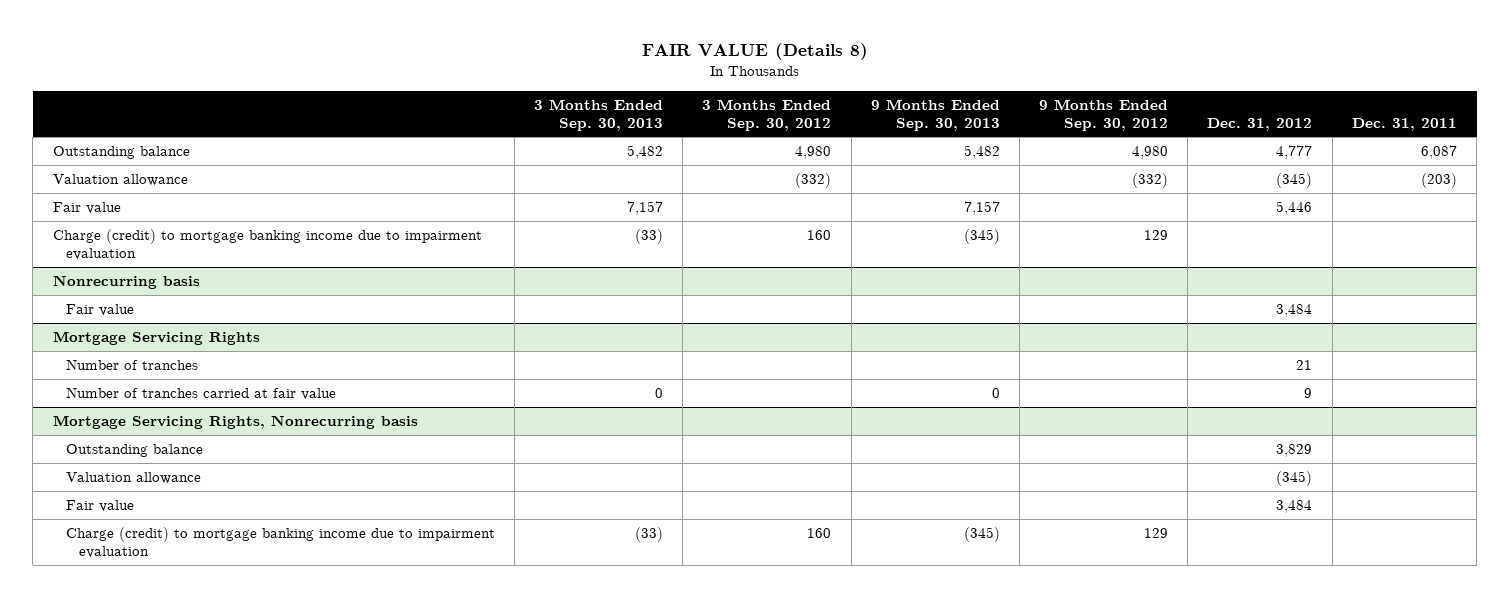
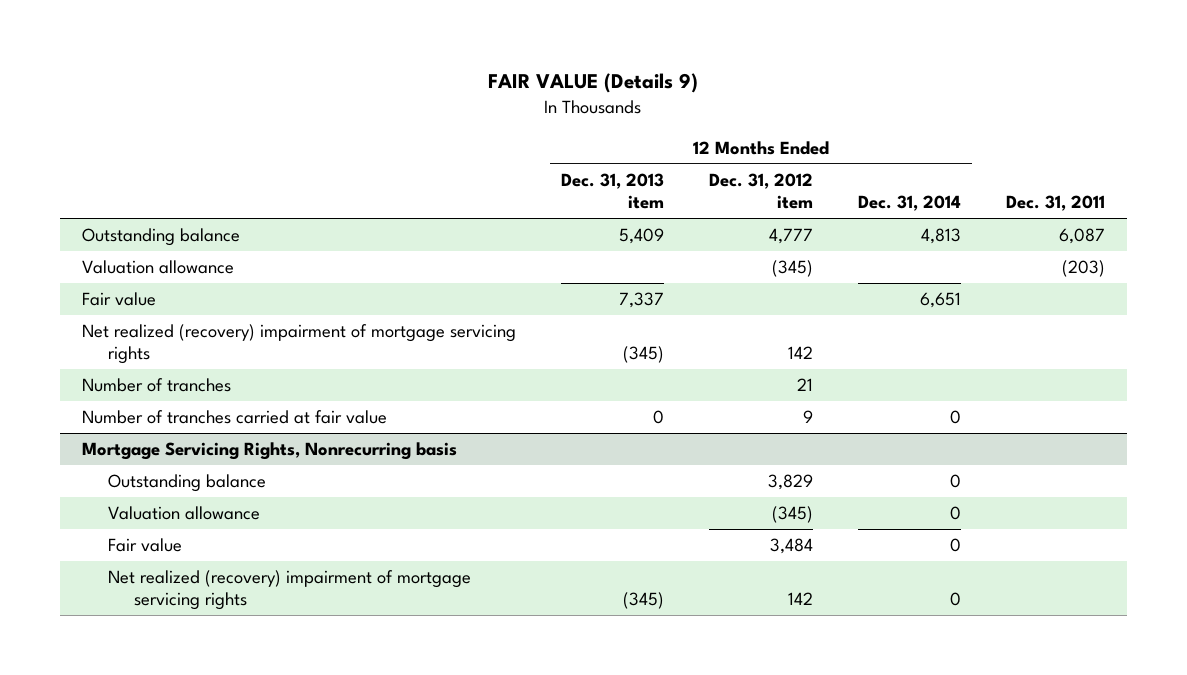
- FAIR VALUE (Details 8)
+ FAIR VALUE (Details 9)
- | 3 Months Ended Sep. 30, 2013 | 3 Months Ended Sep. 30, 2012 | 9 Months Ended Sep. 30, 2013 | 9 Months Ended Sep. 30, 2012 | Dec. 31, 2012 | Dec. 31, 2011
+ | 12 Months Ended Dec. 31, 2013 item | 12 Months Ended Dec. 31, 2012 item | 12 Months Ended Dec. 31, 2014 | Dec. 31, 2011
- Charge (credit) to mortgage banking income due to impairment evaluation | (33) | 160 | (345) | 129 | |
- Nonrecurring basis
- Fair value | | | | | 3,484 |
- Mortgage Servicing Rights
- Number of tranches | | | | | 21 |
- Number of tranches carried at fair value | 0 | | 0 | | 9 |
+ Net realized (recovery) impairment of mortgage servicing rights | (345) | 142 | |
+ Number of tranches | | 21 | |
+ Number of tranches carried at fair value | 0 | 9 | 0 |
@ Mortgage Servicing Rights, Nonrecurring basis
- Charge (credit) to mortgage banking income due to impairment evaluation | (33) | 160 | (345) | 129 | |
+ Net realized (recovery) impairment of mortgage servicing rights | (345) | 142 | 0 |

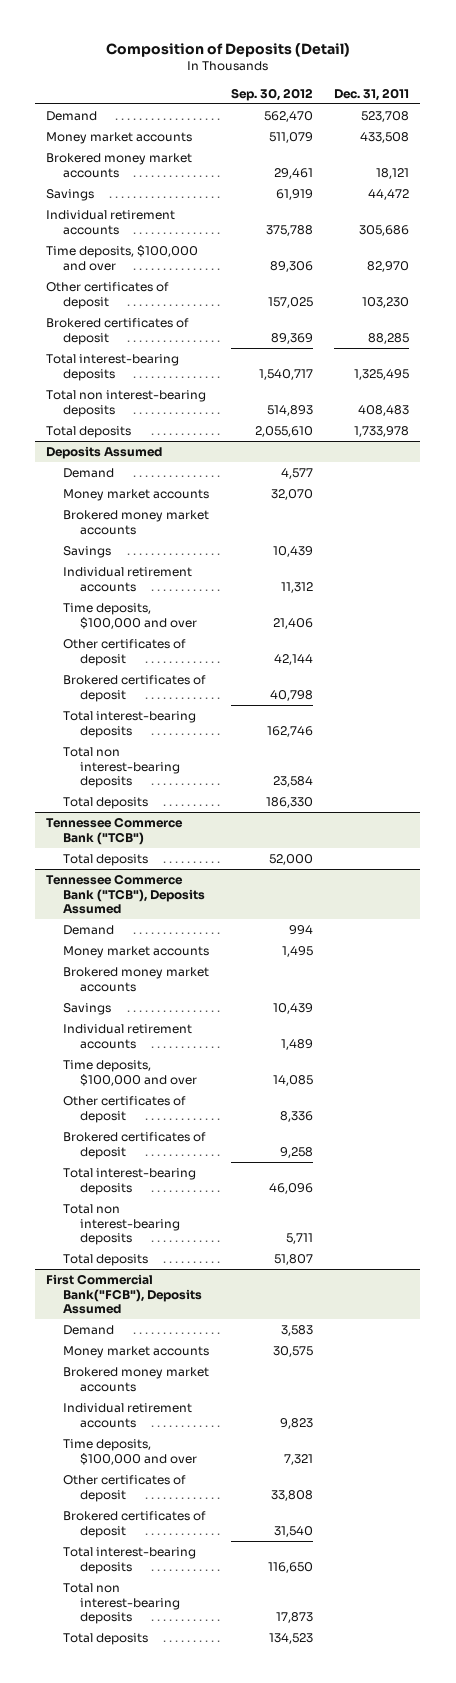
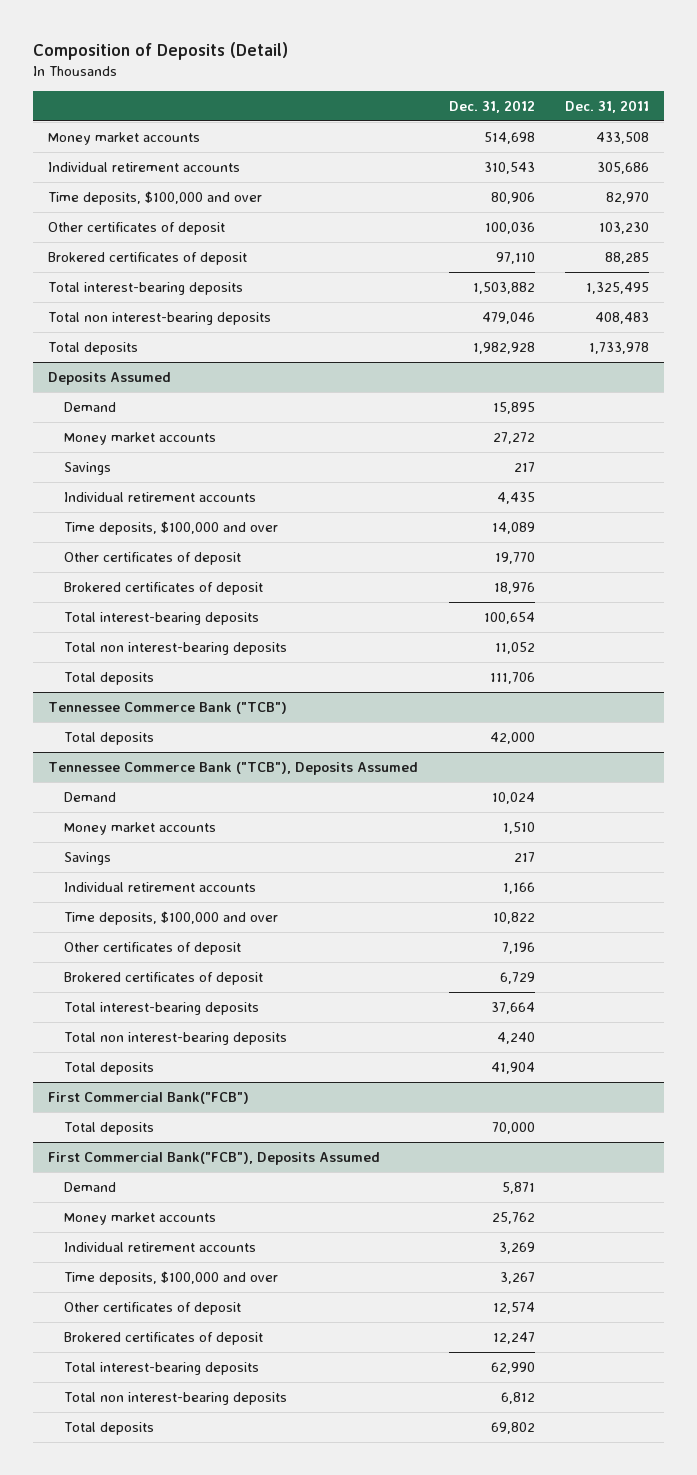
- | Sep. 30, 2012 | Dec. 31, 2011
+ | Dec. 31, 2012 | Dec. 31, 2011
- Demand | 562,470 | 523,708
- Brokered money market accounts | 29,461 | 18,121
- Savings | 61,919 | 44,472
@ Deposits Assumed
- Brokered money market accounts
@ Tennessee Commerce Bank ("TCB"), Deposits Assumed
- Brokered money market accounts
+ First Commercial Bank("FCB")
+ Total deposits | 70,000 |
@ First Commercial Bank("FCB"), Deposits Assumed
- Brokered money market accounts

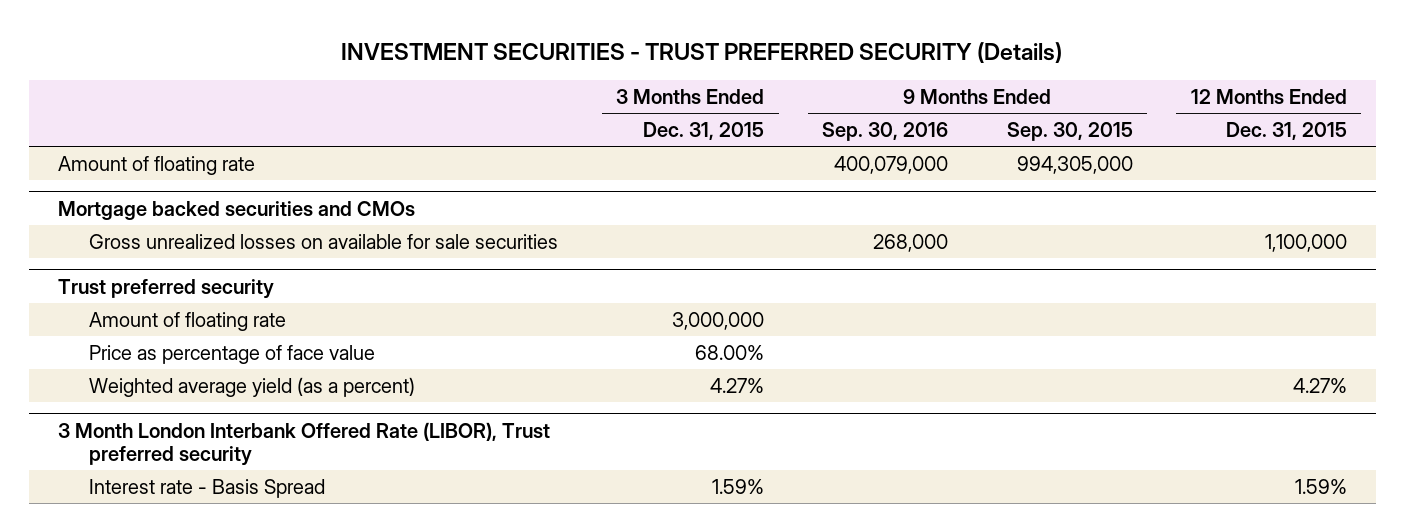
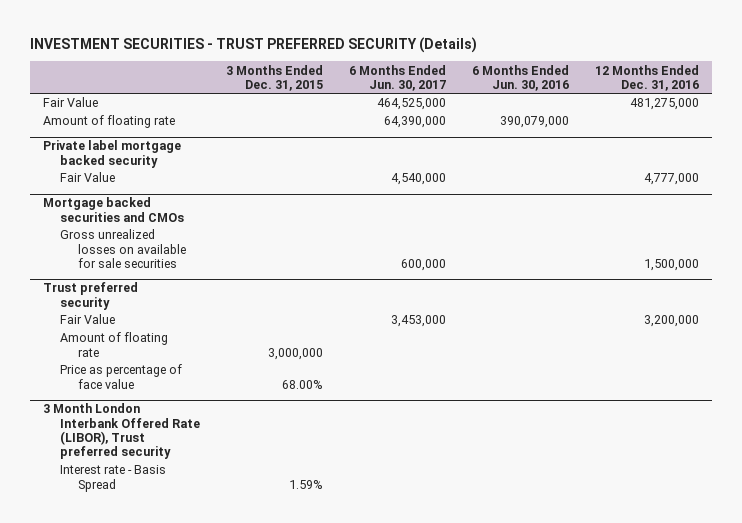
- | 3 Months Ended Dec. 31, 2015 | 9 Months Ended Sep. 30, 2016 | 9 Months Ended Sep. 30, 2015 | 12 Months Ended Dec. 31, 2015
+ | 3 Months Ended Dec. 31, 2015 | 6 Months Ended Jun. 30, 2017 | 6 Months Ended Jun. 30, 2016 | 12 Months Ended Dec. 31, 2016
+ Fair Value | | 464,525,000 | | 481,275,000
+ Private label mortgage backed security
+ Fair Value | | 4,540,000 | | 4,777,000
@ Trust preferred security
+ Fair Value | | 3,453,000 | | 3,200,000
- Weighted average yield (as a percent) | 4.27% | | | 4.27%

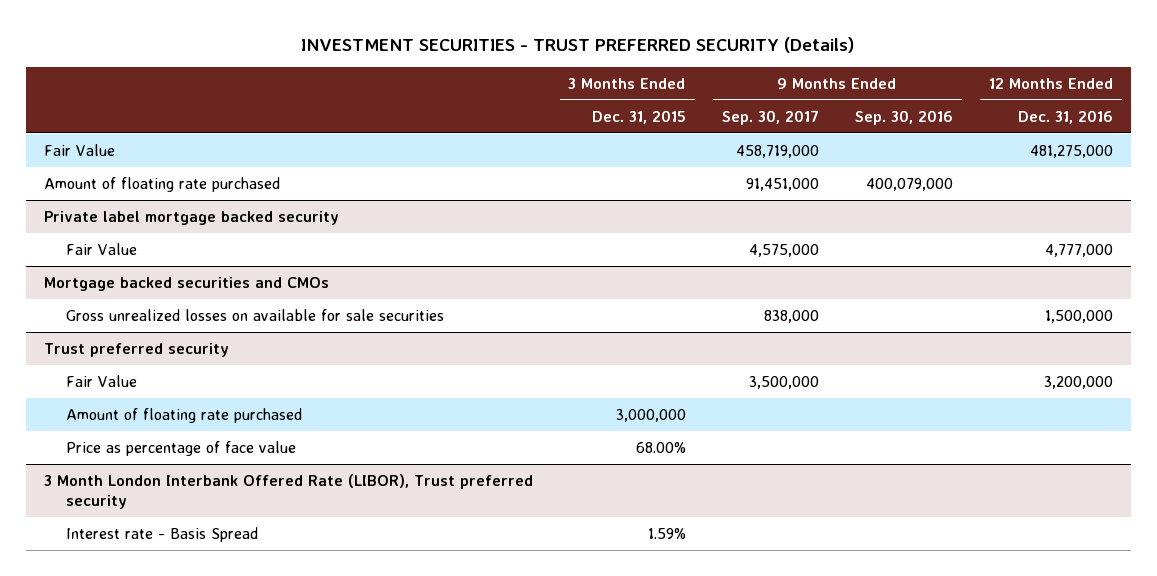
- | 3 Months Ended Dec. 31, 2015 | 6 Months Ended Jun. 30, 2017 | 6 Months Ended Jun. 30, 2016 | 12 Months Ended Dec. 31, 2016
+ | 3 Months Ended Dec. 31, 2015 | 9 Months Ended Sep. 30, 2017 | 9 Months Ended Sep. 30, 2016 | 12 Months Ended Dec. 31, 2016
- Amount of floating rate | | 64,390,000 | 390,079,000 |
+ Amount of floating rate purchased | | 91,451,000 | 400,079,000 |
@ Trust preferred security
- Amount of floating rate | 3,000,000 | | |
+ Amount of floating rate purchased | 3,000,000 | | |

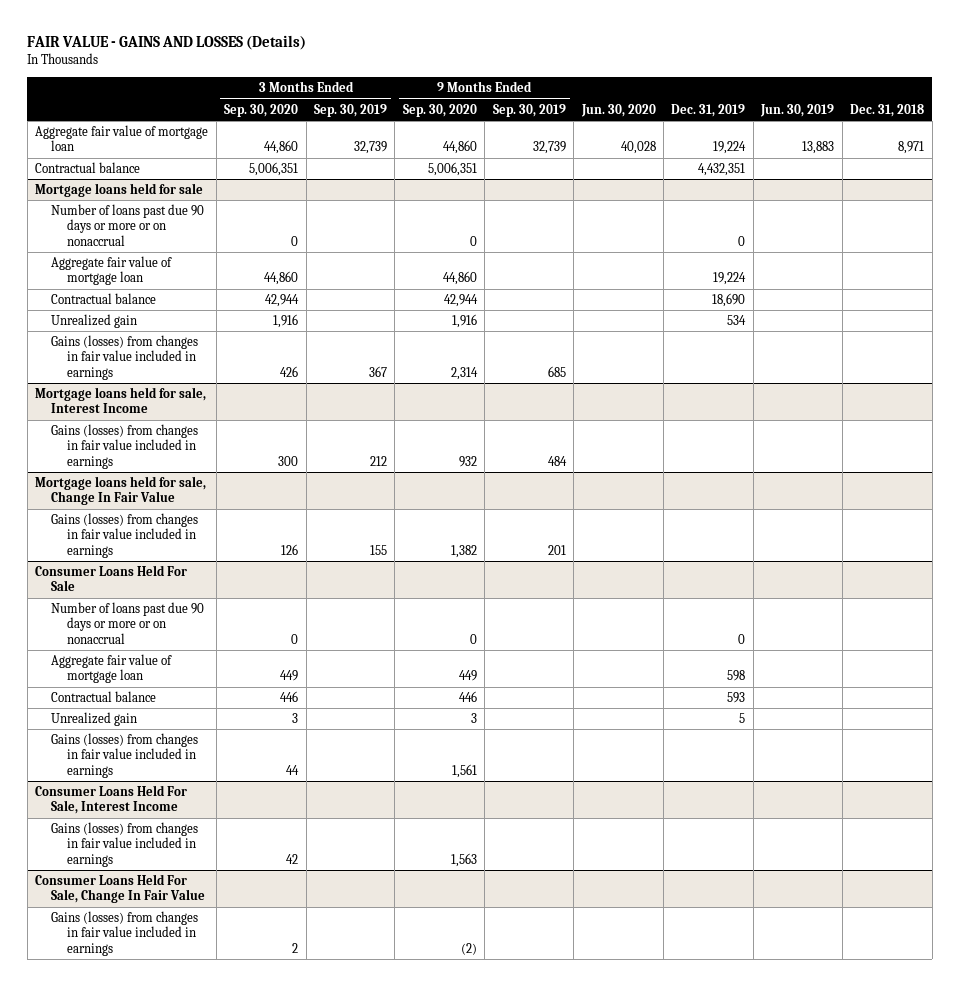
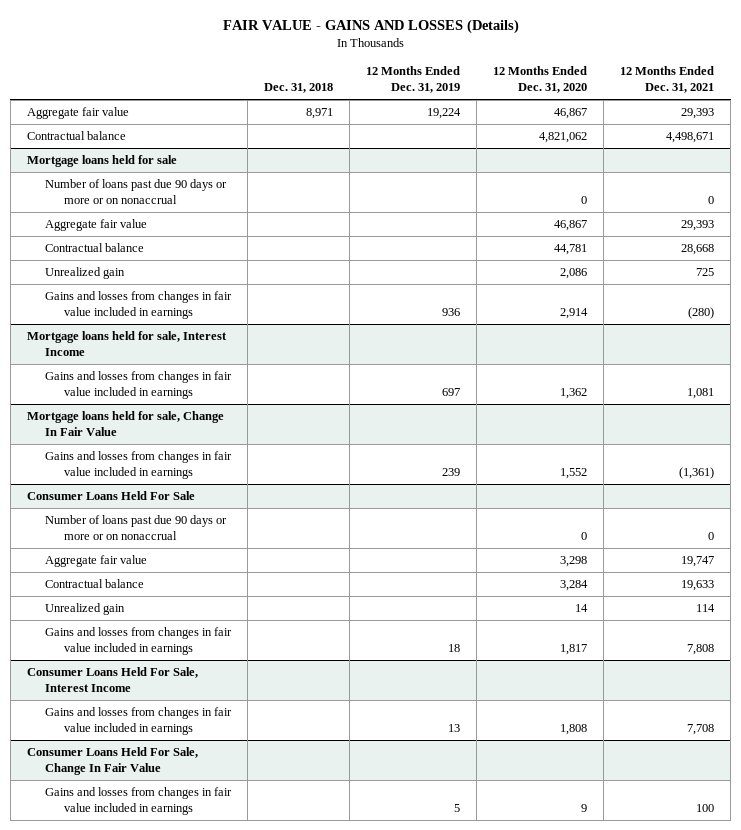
- | 3 Months Ended Sep. 30, 2020 | 3 Months Ended Sep. 30, 2019 | 9 Months Ended Sep. 30, 2020 | 9 Months Ended Sep. 30, 2019 | Jun. 30, 2020 | Dec. 31, 2019 | Jun. 30, 2019 | Dec. 31, 2018
+ | Dec. 31, 2018 | 12 Months Ended Dec. 31, 2019 | 12 Months Ended Dec. 31, 2020 | 12 Months Ended Dec. 31, 2021
- Aggregate fair value of mortgage loan | 44,860 | 32,739 | 44,860 | 32,739 | 40,028 | 19,224 | 13,883 | 8,971
+ Aggregate fair value | 8,971 | 19,224 | 46,867 | 29,393
@ Mortgage loans held for sale
- Aggregate fair value of mortgage loan | 44,860 | | 44,860 | | | 19,224 | |
+ Aggregate fair value | | | 46,867 | 29,393
- Gains (losses) from changes in fair value included in earnings | 426 | 367 | 2,314 | 685 | | | |
+ Gains and losses from changes in fair value included in earnings | | 936 | 2,914 | (280)
@ Mortgage loans held for sale, Interest Income
- Gains (losses) from changes in fair value included in earnings | 300 | 212 | 932 | 484 | | | |
+ Gains and losses from changes in fair value included in earnings | | 697 | 1,362 | 1,081
@ Mortgage loans held for sale, Change In Fair Value
- Gains (losses) from changes in fair value included in earnings | 126 | 155 | 1,382 | 201 | | | |
+ Gains and losses from changes in fair value included in earnings | | 239 | 1,552 | (1,361)
@ Consumer Loans Held For Sale
- Aggregate fair value of mortgage loan | 449 | | 449 | | | 598 | |
+ Aggregate fair value | | | 3,298 | 19,747
- Gains (losses) from changes in fair value included in earnings | 44 | | 1,561 | | | | |
+ Gains and losses from changes in fair value included in earnings | | 18 | 1,817 | 7,808
@ Consumer Loans Held For Sale, Interest Income
- Gains (losses) from changes in fair value included in earnings | 42 | | 1,563 | | | | |
+ Gains and losses from changes in fair value included in earnings | | 13 | 1,808 | 7,708
@ Consumer Loans Held For Sale, Change In Fair Value
- Gains (losses) from changes in fair value included in earnings | 2 | | (2) | | | | |
+ Gains and losses from changes in fair value included in earnings | | 5 | 9 | 100

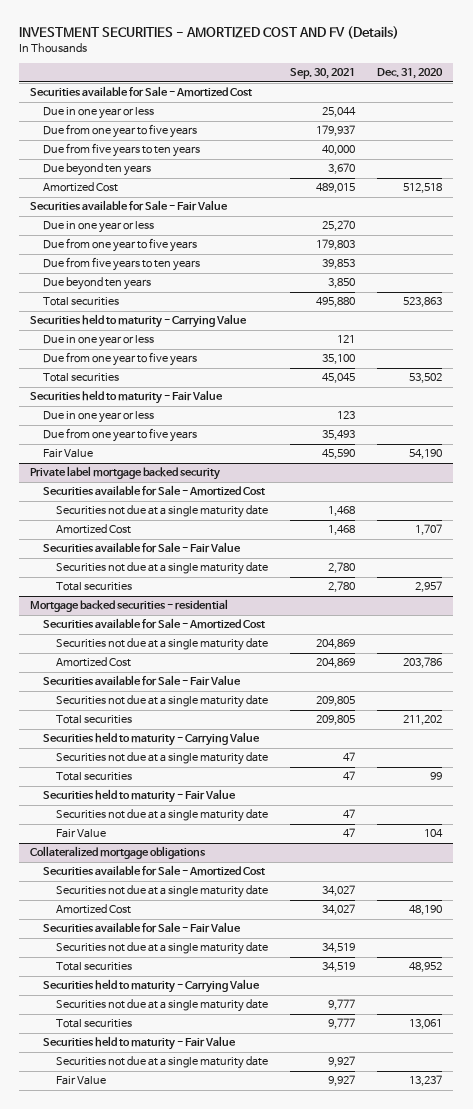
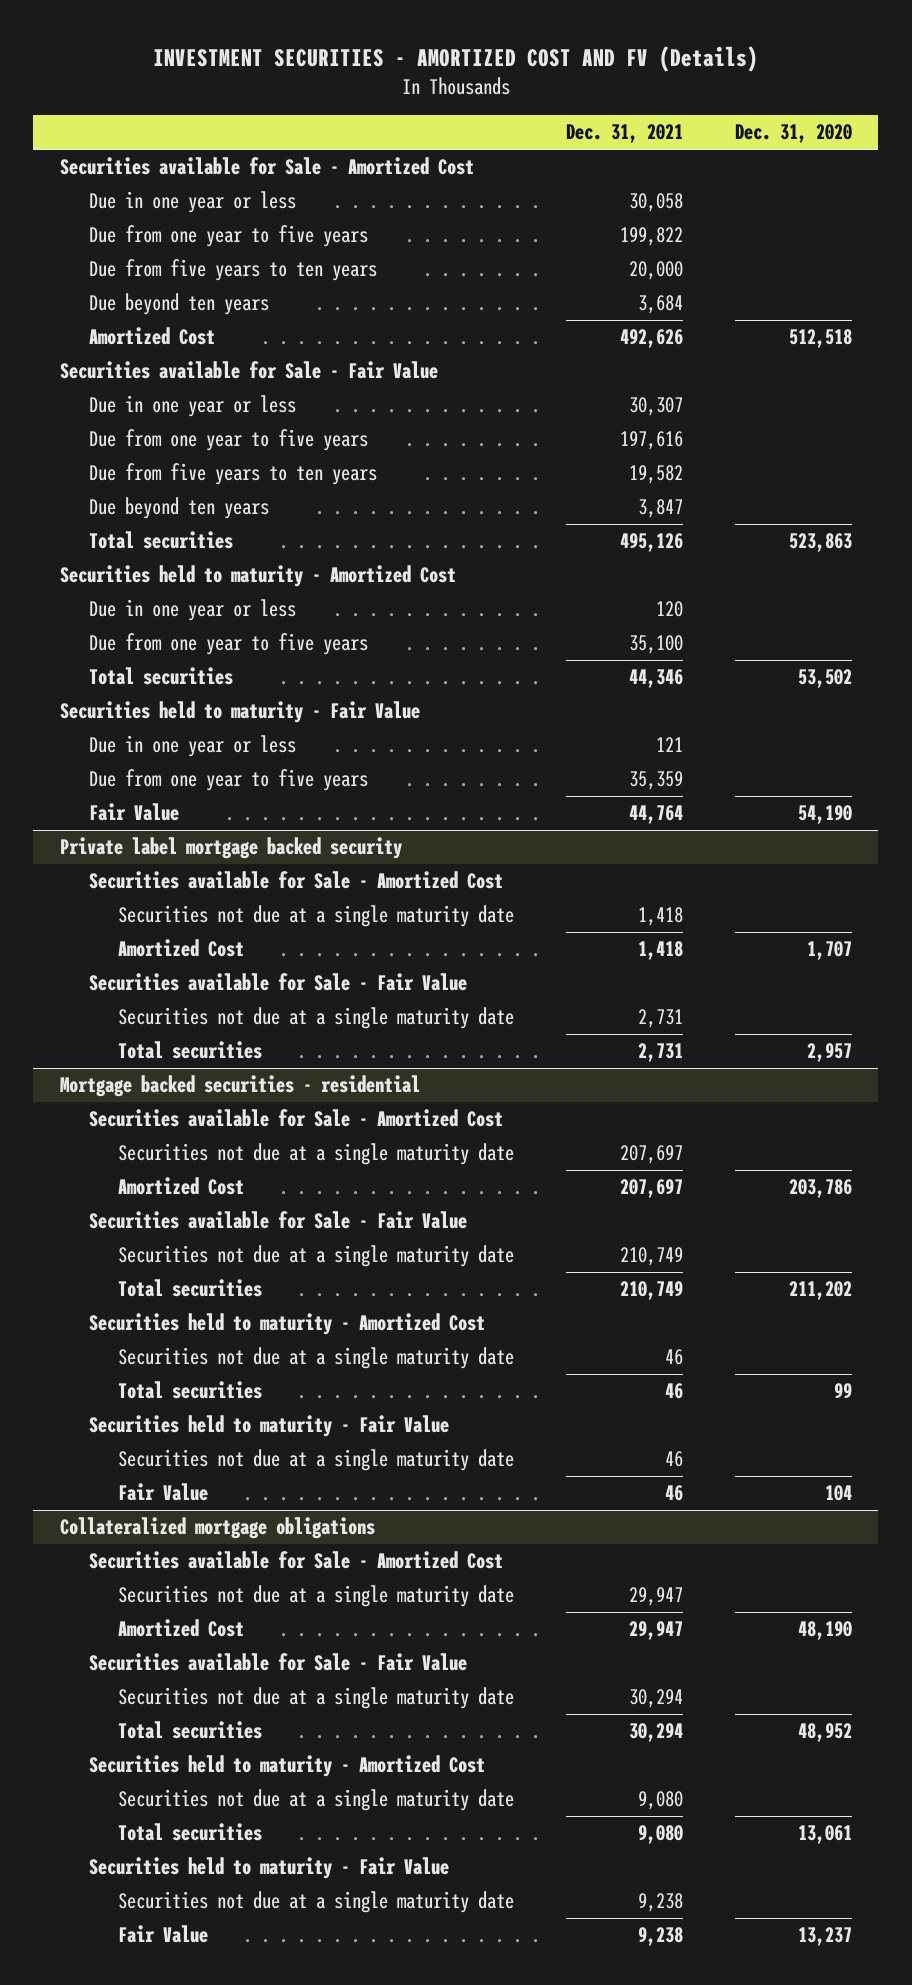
- | Sep. 30, 2021 | Dec. 31, 2020
+ | Dec. 31, 2021 | Dec. 31, 2020
- Securities held to maturity - Carrying Value
+ Securities held to maturity - Amortized Cost
@ Mortgage backed securities - residential
- Securities held to maturity - Carrying Value
+ Securities held to maturity - Amortized Cost
@ Collateralized mortgage obligations
- Securities held to maturity - Carrying Value
+ Securities held to maturity - Amortized Cost

